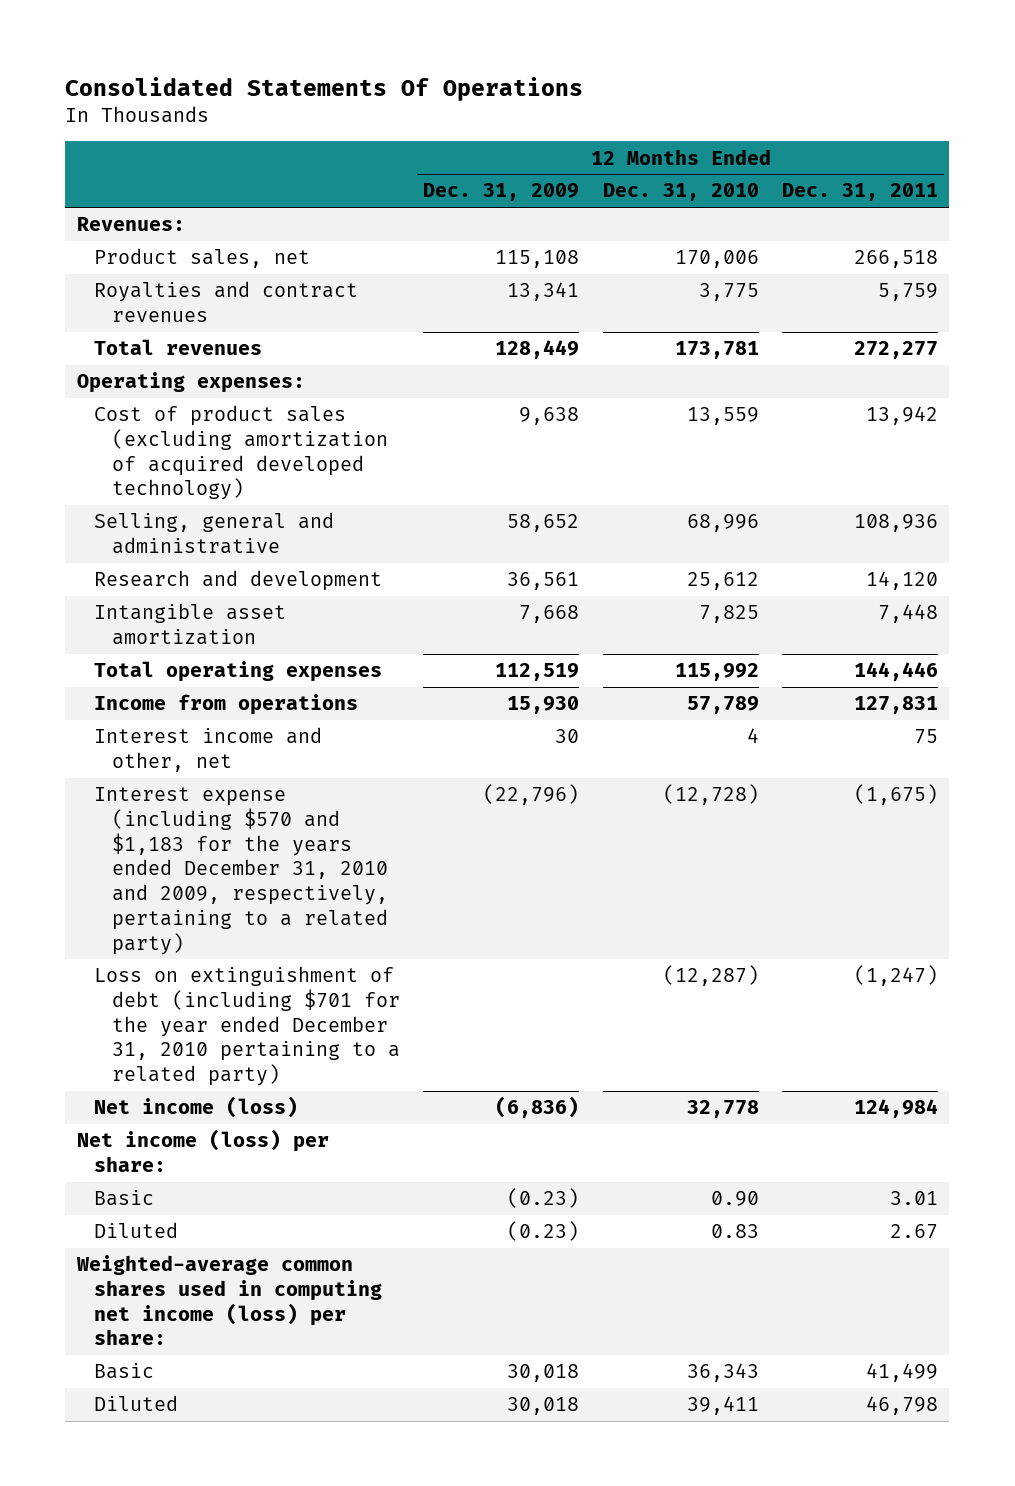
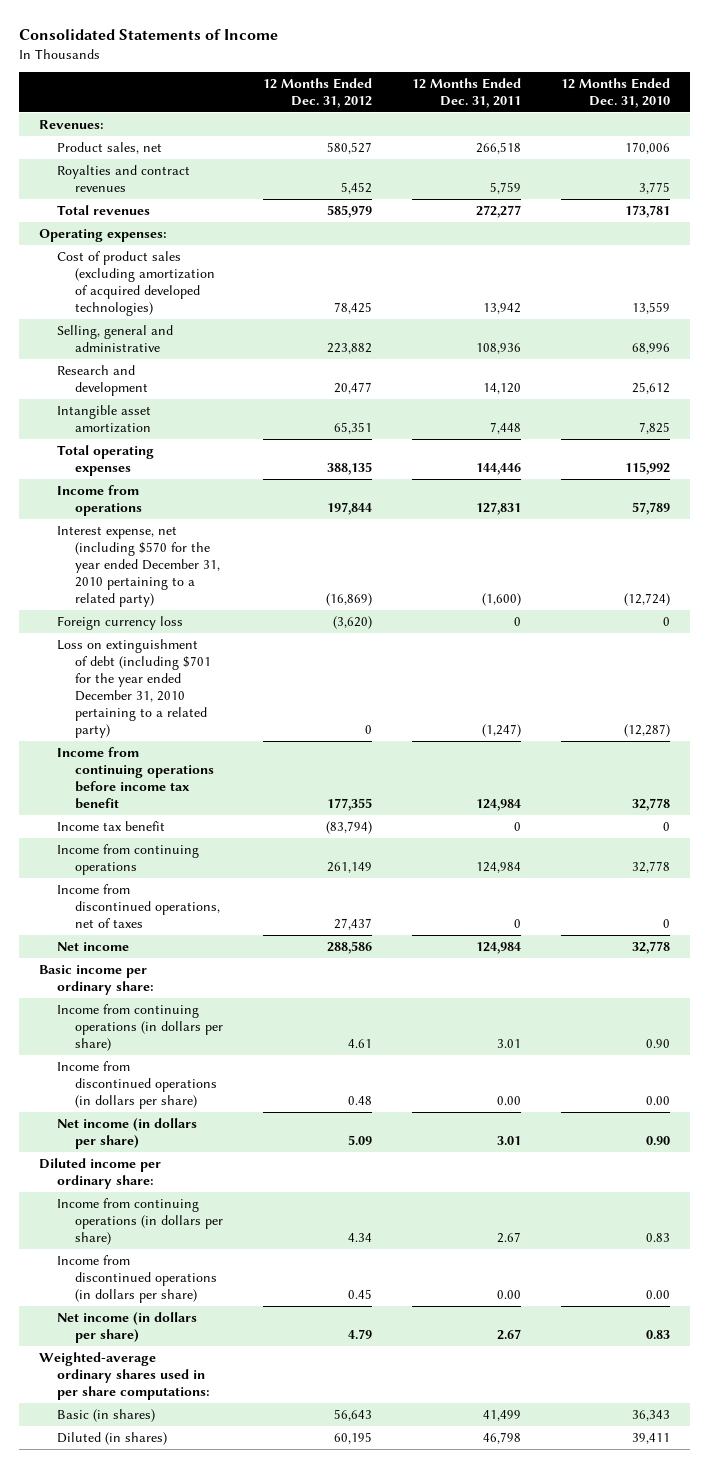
- Consolidated Statements Of Operations
+ Consolidated Statements of Income
- | 12 Months Ended Dec. 31, 2009 | 12 Months Ended Dec. 31, 2010 | 12 Months Ended Dec. 31, 2011
+ | 12 Months Ended Dec. 31, 2012 | 12 Months Ended Dec. 31, 2011 | 12 Months Ended Dec. 31, 2010
- Cost of product sales (excluding amortization of acquired developed technology) | 9,638 | 13,559 | 13,942
+ Cost of product sales (excluding amortization of acquired developed technologies) | 78,425 | 13,942 | 13,559
- Interest income and other, net | 30 | 4 | 75
- Interest expense (including $570 and $1,183 for the years ended December 31, 2010 and 2009, respectively, pertaining to a related party) | (22,796) | (12,728) | (1,675)
+ Interest expense, net (including $570 for the year ended December 31, 2010 pertaining to a related party) | (16,869) | (1,600) | (12,724)
+ Foreign currency loss | (3,620) | 0 | 0
- Net income (loss) | (6,836) | 32,778 | 124,984
- Net income (loss) per share:
- Basic | (0.23) | 0.90 | 3.01
- Diluted | (0.23) | 0.83 | 2.67
- Weighted-average common shares used in computing net income (loss) per share:
- Basic | 30,018 | 36,343 | 41,499
- Diluted | 30,018 | 39,411 | 46,798
+ Income from continuing operations before income tax benefit | 177,355 | 124,984 | 32,778
+ Income tax benefit | (83,794) | 0 | 0
+ Income from continuing operations | 261,149 | 124,984 | 32,778
+ Income from discontinued operations, net of taxes | 27,437 | 0 | 0
+ Net income | 288,586 | 124,984 | 32,778
+ Basic income per ordinary share:
+ Income from continuing operations (in dollars per share) | 4.61 | 3.01 | 0.90
+ Income from discontinued operations (in dollars per share) | 0.48 | 0.00 | 0.00
+ Net income (in dollars per share) | 5.09 | 3.01 | 0.90
+ Diluted income per ordinary share:
+ Income from continuing operations (in dollars per share) | 4.34 | 2.67 | 0.83
+ Income from discontinued operations (in dollars per share) | 0.45 | 0.00 | 0.00
+ Net income (in dollars per share) | 4.79 | 2.67 | 0.83
+ Weighted-average ordinary shares used in per share computations:
+ Basic (in shares) | 56,643 | 41,499 | 36,343
+ Diluted (in shares) | 60,195 | 46,798 | 39,411

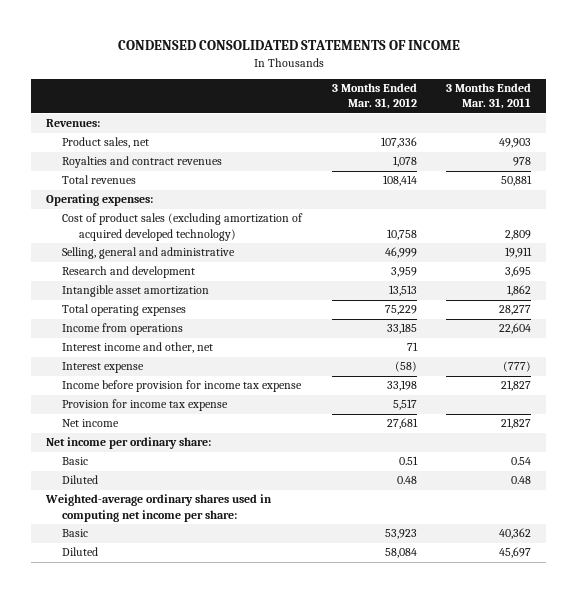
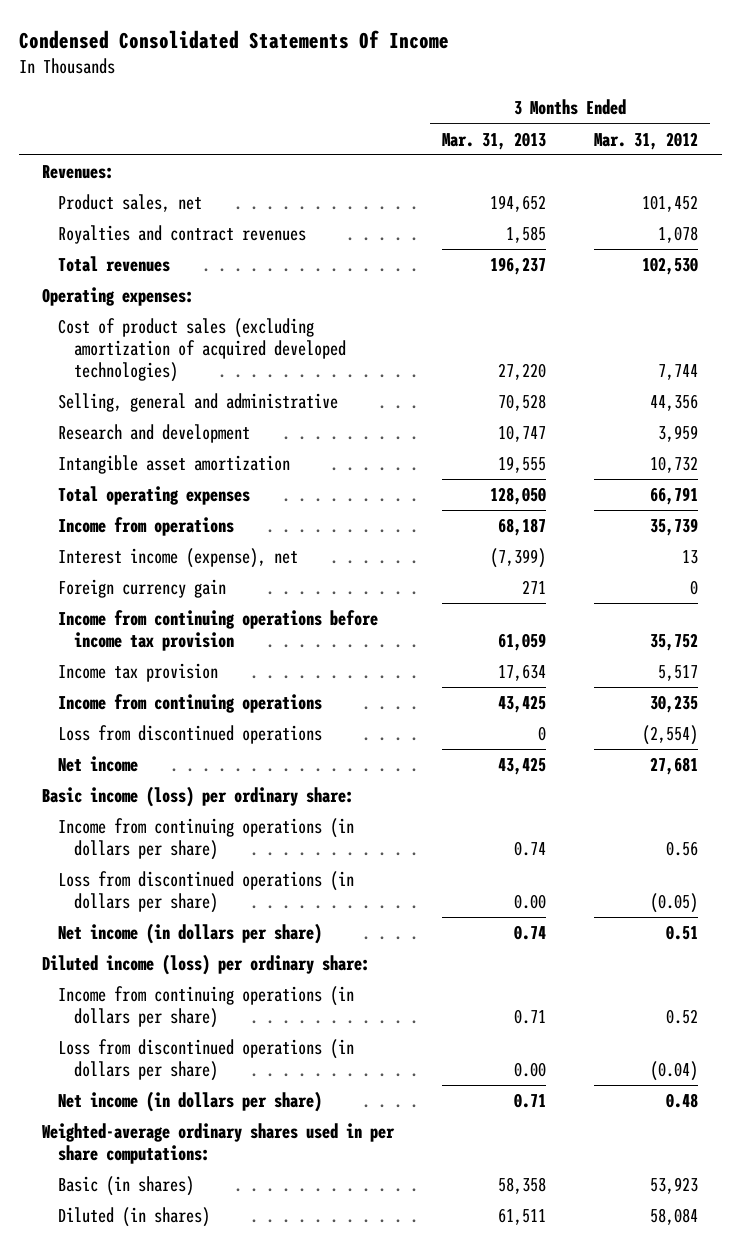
- CONDENSED CONSOLIDATED STATEMENTS OF INCOME
+ Condensed Consolidated Statements Of Income
- | 3 Months Ended Mar. 31, 2012 | 3 Months Ended Mar. 31, 2011
+ | 3 Months Ended Mar. 31, 2013 | 3 Months Ended Mar. 31, 2012
- Product sales, net | 107,336 | 49,903
+ Product sales, net | 194,652 | 101,452
- Total revenues | 108,414 | 50,881
+ Total revenues | 196,237 | 102,530
- Cost of product sales (excluding amortization of acquired developed technology) | 10,758 | 2,809
- Selling, general and administrative | 46,999 | 19,911
+ Cost of product sales (excluding amortization of acquired developed technologies) | 27,220 | 7,744
+ Selling, general and administrative | 70,528 | 44,356
- Intangible asset amortization | 13,513 | 1,862
- Total operating expenses | 75,229 | 28,277
- Income from operations | 33,185 | 22,604
- Interest income and other, net | 71 |
- Interest expense | (58) | (777)
- Income before provision for income tax expense | 33,198 | 21,827
- Provision for income tax expense | 5,517 |
+ Intangible asset amortization | 19,555 | 10,732
+ Total operating expenses | 128,050 | 66,791
+ Income from operations | 68,187 | 35,739
+ Interest income (expense), net | (7,399) | 13
+ Foreign currency gain | 271 | 0
+ Income from continuing operations before income tax provision | 61,059 | 35,752
+ Income tax provision | 17,634 | 5,517
+ Income from continuing operations | 43,425 | 30,235
+ Loss from discontinued operations | 0 | (2,554)
- Net income per ordinary share:
- Basic | 0.51 | 0.54
- Diluted | 0.48 | 0.48
- Weighted-average ordinary shares used in computing net income per share:
- Basic | 53,923 | 40,362
- Diluted | 58,084 | 45,697
+ Basic income (loss) per ordinary share:
+ Income from continuing operations (in dollars per share) | 0.74 | 0.56
+ Loss from discontinued operations (in dollars per share) | 0.00 | (0.05)
+ Net income (in dollars per share) | 0.74 | 0.51
+ Diluted income (loss) per ordinary share:
+ Income from continuing operations (in dollars per share) | 0.71 | 0.52
+ Loss from discontinued operations (in dollars per share) | 0.00 | (0.04)
+ Net income (in dollars per share) | 0.71 | 0.48
+ Weighted-average ordinary shares used in per share computations:
+ Basic (in shares) | 58,358 | 53,923
+ Diluted (in shares) | 61,511 | 58,084

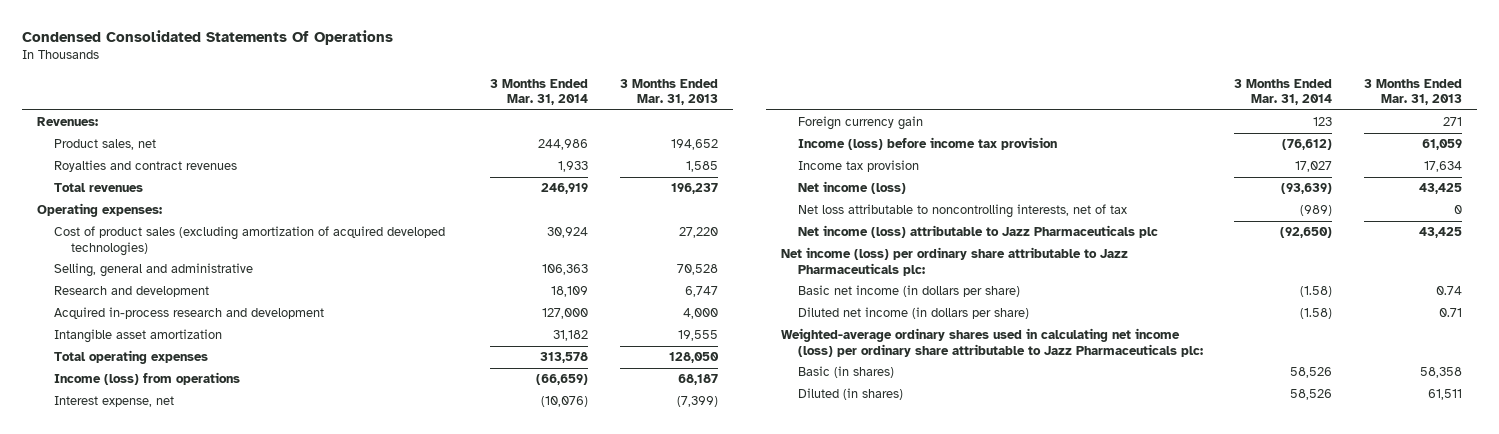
- Condensed Consolidated Statements Of Income
+ Condensed Consolidated Statements Of Operations
- | 3 Months Ended Mar. 31, 2013 | 3 Months Ended Mar. 31, 2012
+ | 3 Months Ended Mar. 31, 2014 | 3 Months Ended Mar. 31, 2013
- Research and development | 10,747 | 3,959
+ Research and development | 18,109 | 6,747
+ Acquired in-process research and development | 127,000 | 4,000
- Income from operations | 68,187 | 35,739
- Interest income (expense), net | (7,399) | 13
+ Income (loss) from operations | (66,659) | 68,187
+ Interest expense, net | (10,076) | (7,399)
- Income from continuing operations before income tax provision | 61,059 | 35,752
+ Income (loss) before income tax provision | (76,612) | 61,059
- Income from continuing operations | 43,425 | 30,235
- Loss from discontinued operations | 0 | (2,554)
- Net income | 43,425 | 27,681
- Basic income (loss) per ordinary share:
- Income from continuing operations (in dollars per share) | 0.74 | 0.56
- Loss from discontinued operations (in dollars per share) | 0.00 | (0.05)
- Net income (in dollars per share) | 0.74 | 0.51
- Diluted income (loss) per ordinary share:
- Income from continuing operations (in dollars per share) | 0.71 | 0.52
- Loss from discontinued operations (in dollars per share) | 0.00 | (0.04)
- Net income (in dollars per share) | 0.71 | 0.48
- Weighted-average ordinary shares used in per share computations:
+ Net income (loss) | (93,639) | 43,425
+ Net loss attributable to noncontrolling interests, net of tax | (989) | 0
+ Net income (loss) attributable to Jazz Pharmaceuticals plc | (92,650) | 43,425
+ Net income (loss) per ordinary share attributable to Jazz Pharmaceuticals plc:
+ Basic net income (in dollars per share) | (1.58) | 0.74
+ Diluted net income (in dollars per share) | (1.58) | 0.71
+ Weighted-average ordinary shares used in calculating net income (loss) per ordinary share attributable to Jazz Pharmaceuticals plc:

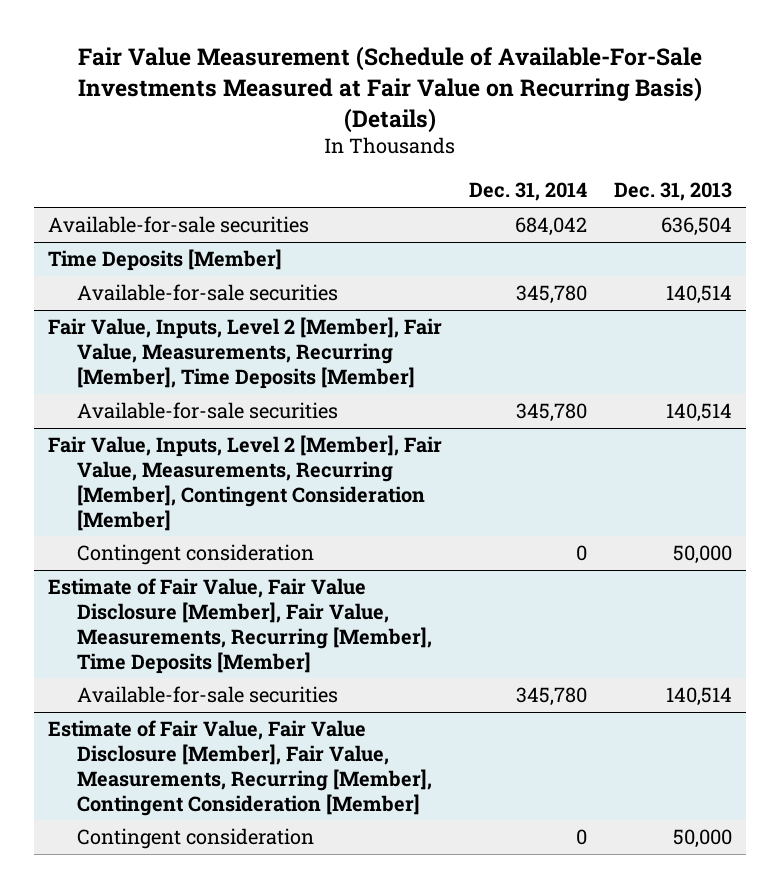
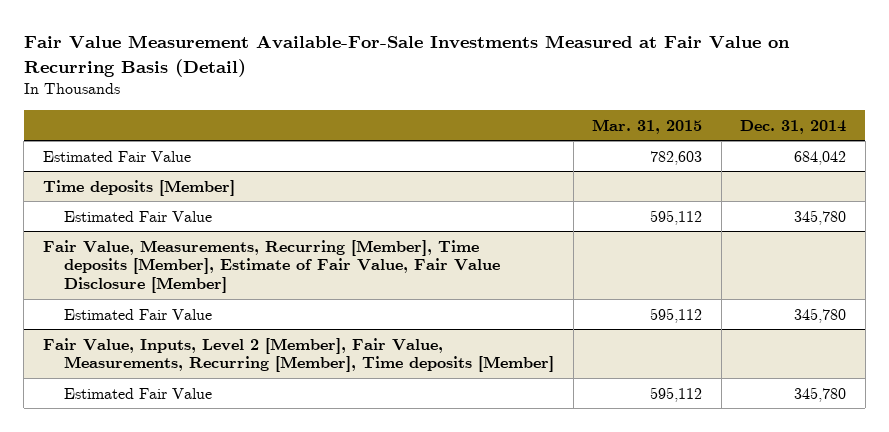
- Fair Value Measurement (Schedule of Available-For-Sale Investments Measured at Fair Value on Recurring Basis) (Details)
+ Fair Value Measurement Available-For-Sale Investments Measured at Fair Value on Recurring Basis (Detail)
- | Dec. 31, 2014 | Dec. 31, 2013
+ | Mar. 31, 2015 | Dec. 31, 2014
- Available-for-sale securities | 684,042 | 636,504
- Time Deposits [Member]
- Available-for-sale securities | 345,780 | 140,514
- Fair Value, Inputs, Level 2 [Member], Fair Value, Measurements, Recurring [Member], Time Deposits [Member]
- Available-for-sale securities | 345,780 | 140,514
- Fair Value, Inputs, Level 2 [Member], Fair Value, Measurements, Recurring [Member], Contingent Consideration [Member]
- Contingent consideration | 0 | 50,000
- Estimate of Fair Value, Fair Value Disclosure [Member], Fair Value, Measurements, Recurring [Member], Time Deposits [Member]
- Available-for-sale securities | 345,780 | 140,514
- Estimate of Fair Value, Fair Value Disclosure [Member], Fair Value, Measurements, Recurring [Member], Contingent Consideration [Member]
- Contingent consideration | 0 | 50,000
+ Estimated Fair Value | 782,603 | 684,042
+ Time deposits [Member]
+ Estimated Fair Value | 595,112 | 345,780
+ Fair Value, Measurements, Recurring [Member], Time deposits [Member], Estimate of Fair Value, Fair Value Disclosure [Member]
+ Estimated Fair Value | 595,112 | 345,780
+ Fair Value, Inputs, Level 2 [Member], Fair Value, Measurements, Recurring [Member], Time deposits [Member]
+ Estimated Fair Value | 595,112 | 345,780

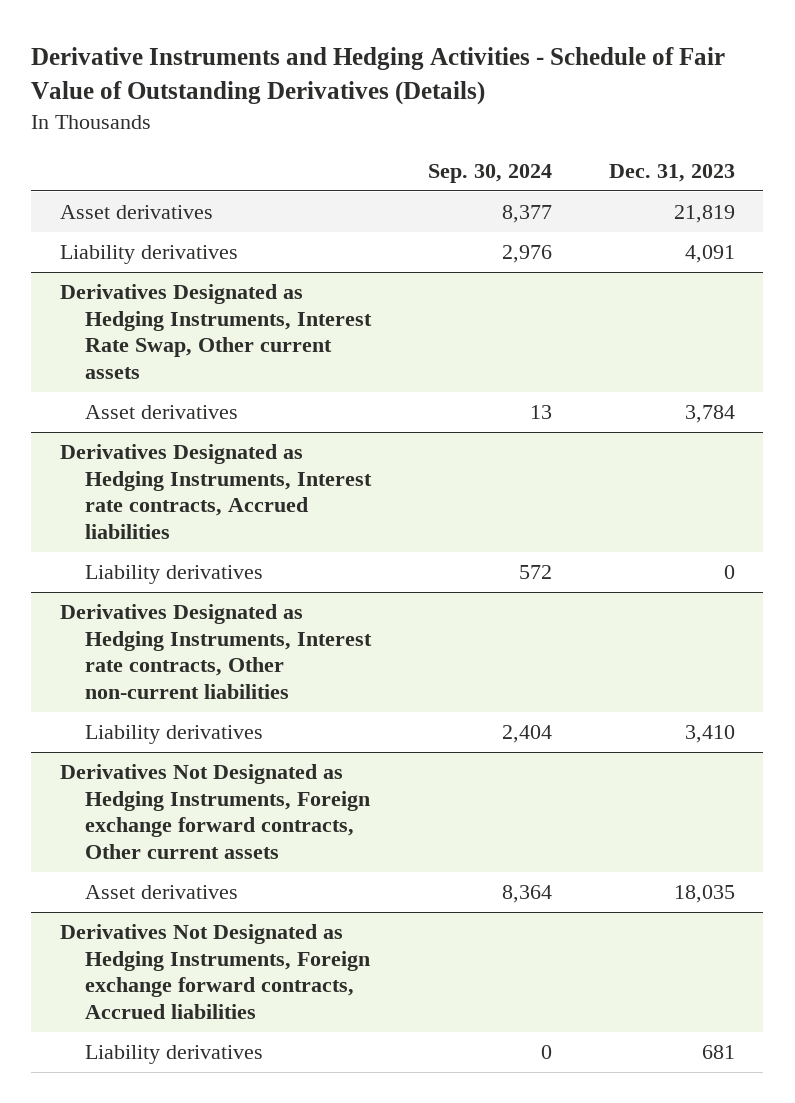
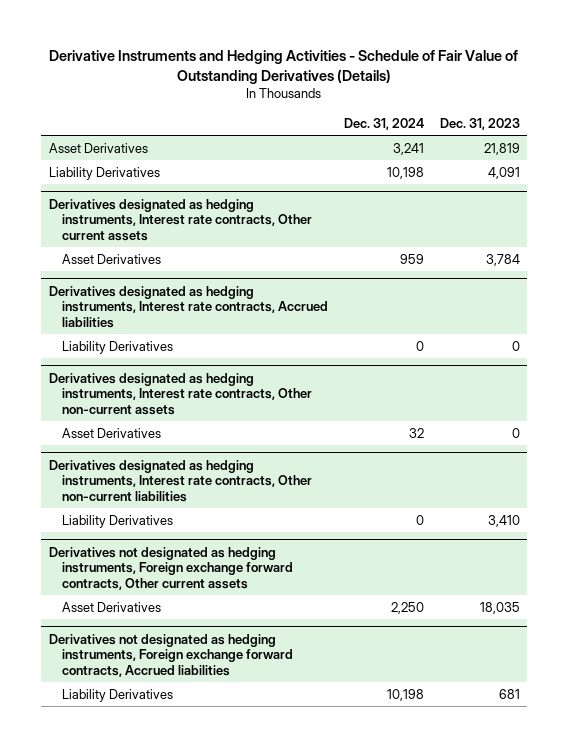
- | Sep. 30, 2024 | Dec. 31, 2023
+ | Dec. 31, 2024 | Dec. 31, 2023
- Asset derivatives | 8,377 | 21,819
- Liability derivatives | 2,976 | 4,091
- Derivatives Designated as Hedging Instruments, Interest Rate Swap, Other current assets
- Asset derivatives | 13 | 3,784
- Derivatives Designated as Hedging Instruments, Interest rate contracts, Accrued liabilities
- Liability derivatives | 572 | 0
- Derivatives Designated as Hedging Instruments, Interest rate contracts, Other non-current liabilities
- Liability derivatives | 2,404 | 3,410
- Derivatives Not Designated as Hedging Instruments, Foreign exchange forward contracts, Other current assets
- Asset derivatives | 8,364 | 18,035
- Derivatives Not Designated as Hedging Instruments, Foreign exchange forward contracts, Accrued liabilities
- Liability derivatives | 0 | 681
+ Asset Derivatives | 3,241 | 21,819
+ Liability Derivatives | 10,198 | 4,091
+ Derivatives designated as hedging instruments, Interest rate contracts, Other current assets
+ Asset Derivatives | 959 | 3,784
+ Derivatives designated as hedging instruments, Interest rate contracts, Accrued liabilities
+ Liability Derivatives | 0 | 0
+ Derivatives designated as hedging instruments, Interest rate contracts, Other non-current assets
+ Asset Derivatives | 32 | 0
+ Derivatives designated as hedging instruments, Interest rate contracts, Other non-current liabilities
+ Liability Derivatives | 0 | 3,410
+ Derivatives not designated as hedging instruments, Foreign exchange forward contracts, Other current assets
+ Asset Derivatives | 2,250 | 18,035
+ Derivatives not designated as hedging instruments, Foreign exchange forward contracts, Accrued liabilities
+ Liability Derivatives | 10,198 | 681

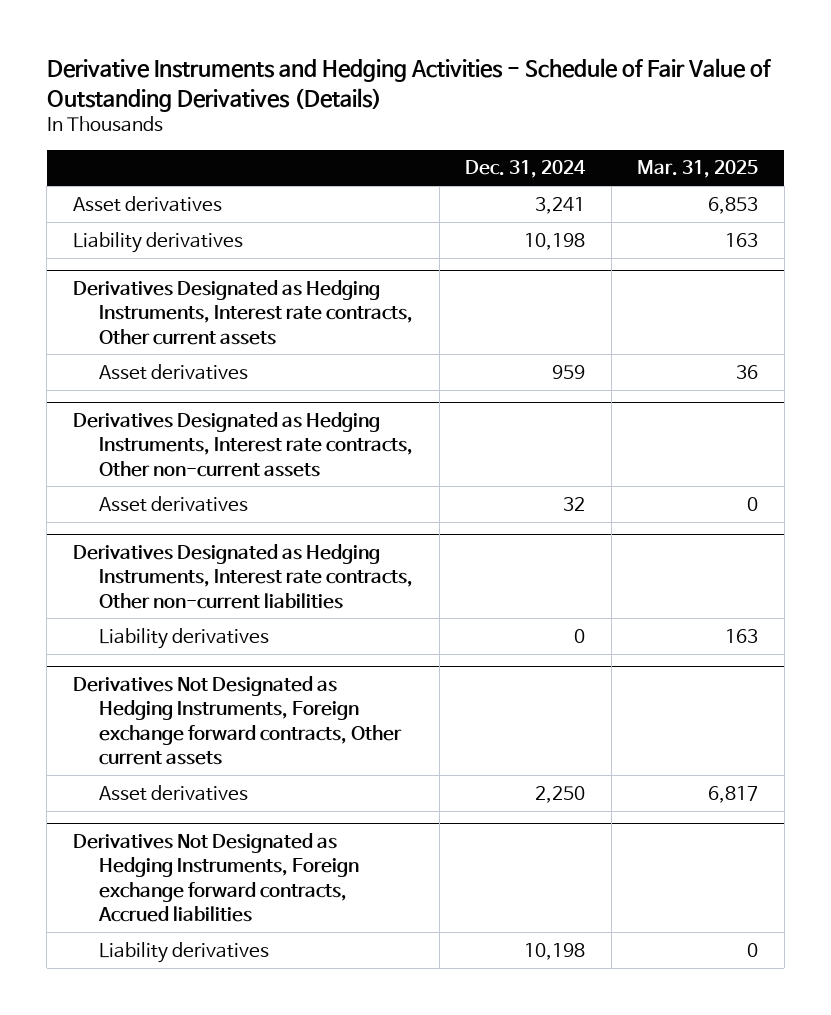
- | Dec. 31, 2024 | Dec. 31, 2023
+ | Dec. 31, 2024 | Mar. 31, 2025
- Asset Derivatives | 3,241 | 21,819
- Liability Derivatives | 10,198 | 4,091
- Derivatives designated as hedging instruments, Interest rate contracts, Other current assets
- Asset Derivatives | 959 | 3,784
- Derivatives designated as hedging instruments, Interest rate contracts, Accrued liabilities
- Liability Derivatives | 0 | 0
- Derivatives designated as hedging instruments, Interest rate contracts, Other non-current assets
- Asset Derivatives | 32 | 0
- Derivatives designated as hedging instruments, Interest rate contracts, Other non-current liabilities
- Liability Derivatives | 0 | 3,410
- Derivatives not designated as hedging instruments, Foreign exchange forward contracts, Other current assets
- Asset Derivatives | 2,250 | 18,035
- Derivatives not designated as hedging instruments, Foreign exchange forward contracts, Accrued liabilities
- Liability Derivatives | 10,198 | 681
+ Asset derivatives | 3,241 | 6,853
+ Liability derivatives | 10,198 | 163
+ Derivatives Designated as Hedging Instruments, Interest rate contracts, Other current assets
+ Asset derivatives | 959 | 36
+ Derivatives Designated as Hedging Instruments, Interest rate contracts, Other non-current assets
+ Asset derivatives | 32 | 0
+ Derivatives Designated as Hedging Instruments, Interest rate contracts, Other non-current liabilities
+ Liability derivatives | 0 | 163
+ Derivatives Not Designated as Hedging Instruments, Foreign exchange forward contracts, Other current assets
+ Asset derivatives | 2,250 | 6,817
+ Derivatives Not Designated as Hedging Instruments, Foreign exchange forward contracts, Accrued liabilities
+ Liability derivatives | 10,198 | 0

